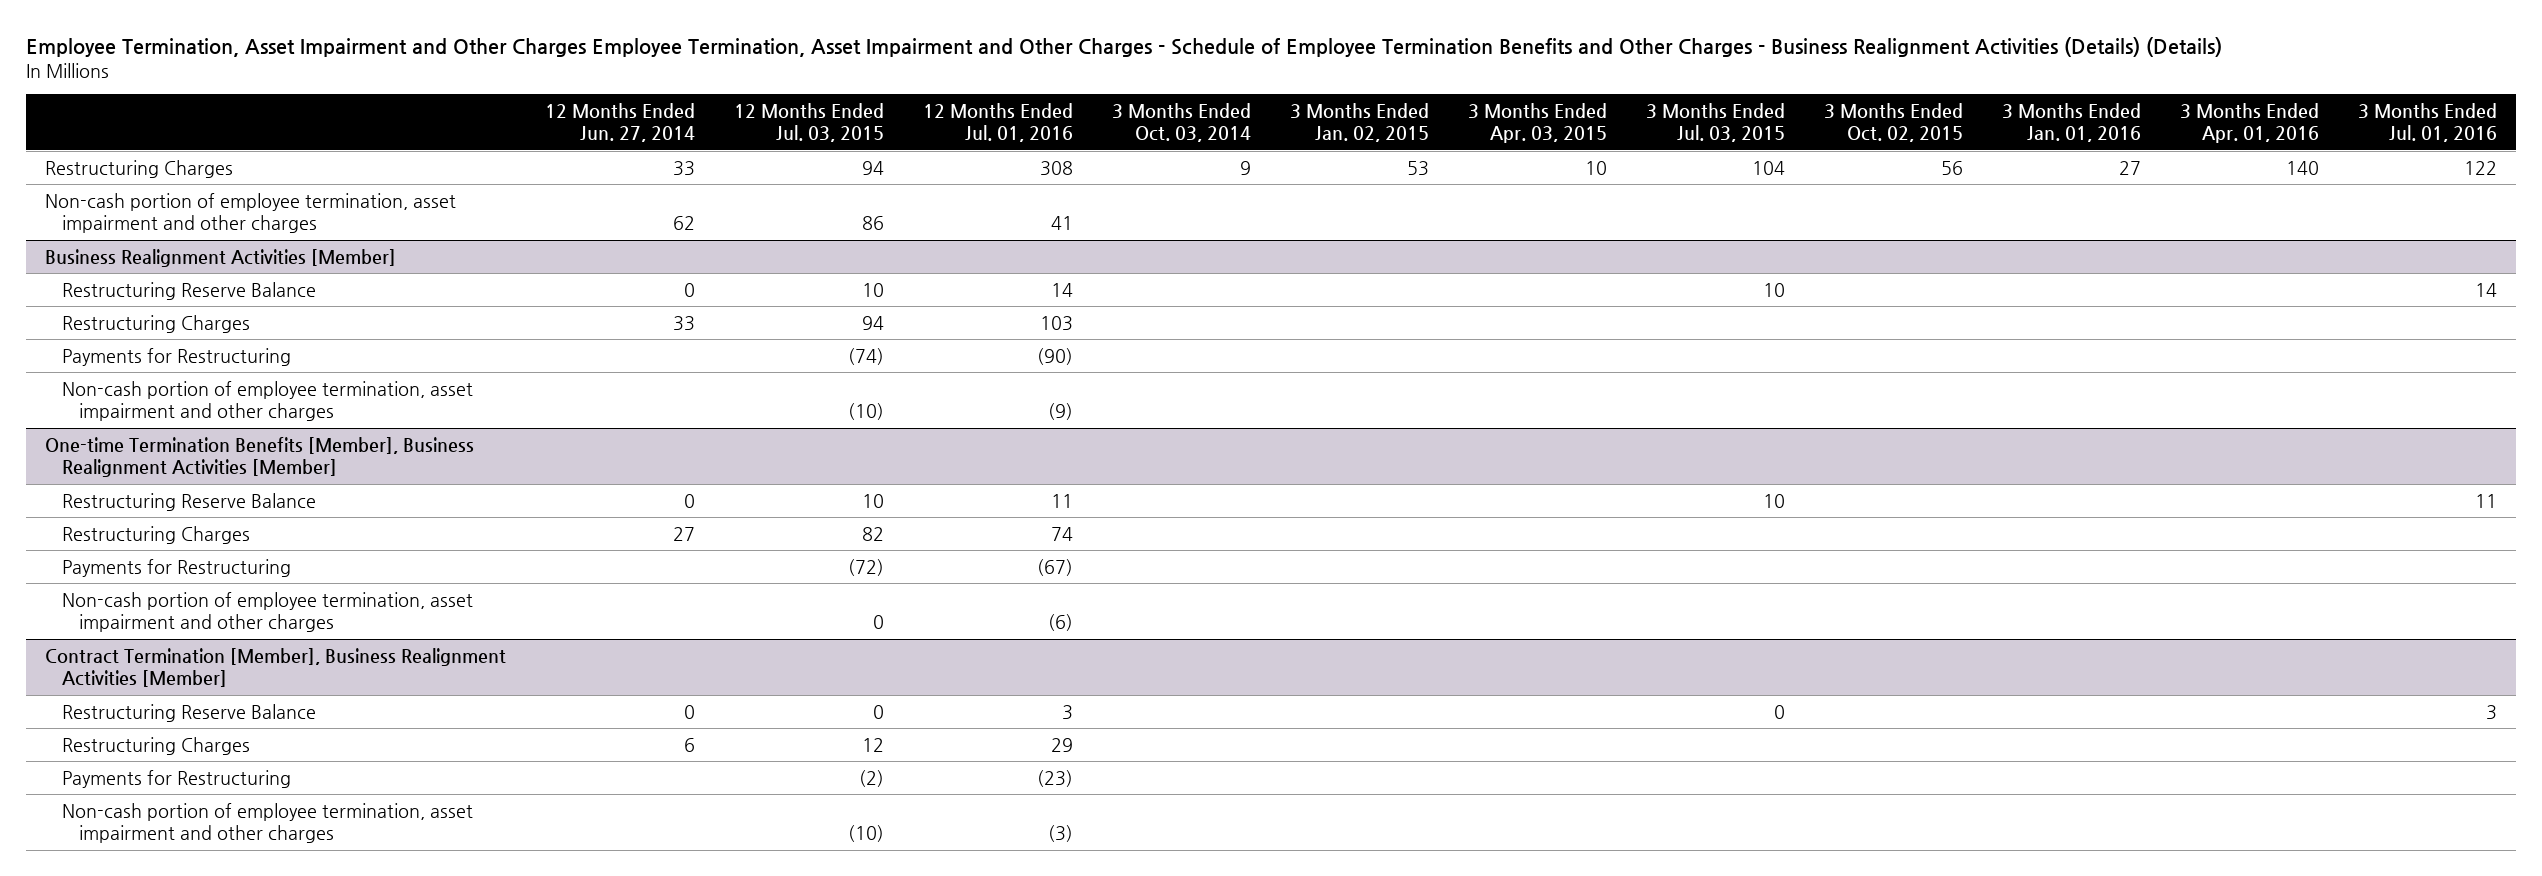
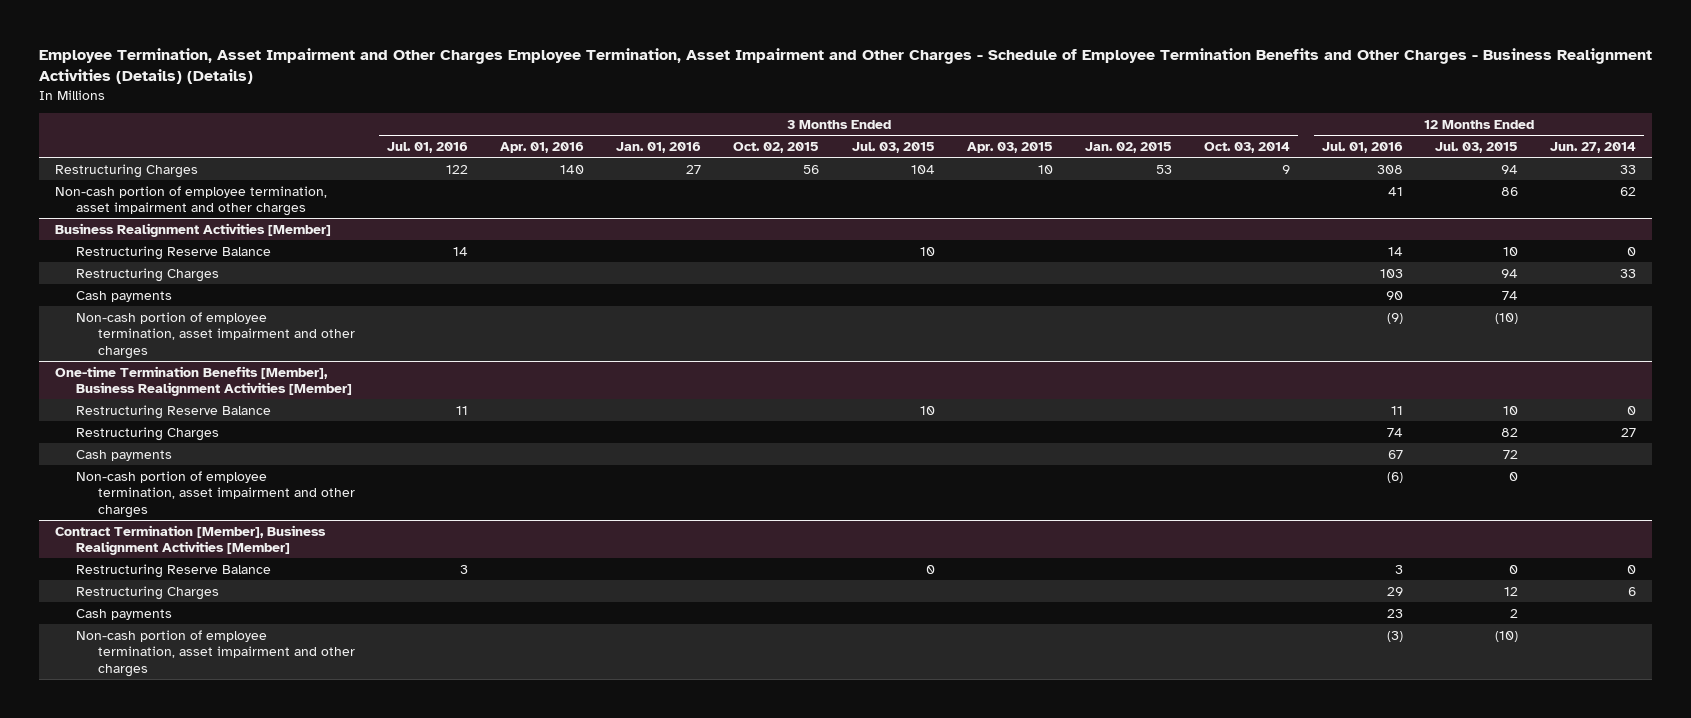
- | 12 Months Ended Jun. 27, 2014 | 12 Months Ended Jul. 03, 2015 | 12 Months Ended Jul. 01, 2016 | 3 Months Ended Oct. 03, 2014 | 3 Months Ended Jan. 02, 2015 | 3 Months Ended Apr. 03, 2015 | 3 Months Ended Jul. 03, 2015 | 3 Months Ended Oct. 02, 2015 | 3 Months Ended Jan. 01, 2016 | 3 Months Ended Apr. 01, 2016 | 3 Months Ended Jul. 01, 2016
+ | 3 Months Ended Jul. 01, 2016 | 3 Months Ended Apr. 01, 2016 | 3 Months Ended Jan. 01, 2016 | 3 Months Ended Oct. 02, 2015 | 3 Months Ended Jul. 03, 2015 | 3 Months Ended Apr. 03, 2015 | 3 Months Ended Jan. 02, 2015 | 3 Months Ended Oct. 03, 2014 | 12 Months Ended Jul. 01, 2016 | 12 Months Ended Jul. 03, 2015 | 12 Months Ended Jun. 27, 2014
@ Business Realignment Activities [Member]
- Payments for Restructuring | | (74) | (90) | | | | | | | |
+ Cash payments | | | | | | | | | 90 | 74 |
@ One-time Termination Benefits [Member], Business Realignment Activities [Member]
- Payments for Restructuring | | (72) | (67) | | | | | | | |
+ Cash payments | | | | | | | | | 67 | 72 |
@ Contract Termination [Member], Business Realignment Activities [Member]
- Payments for Restructuring | | (2) | (23) | | | | | | | |
+ Cash payments | | | | | | | | | 23 | 2 |

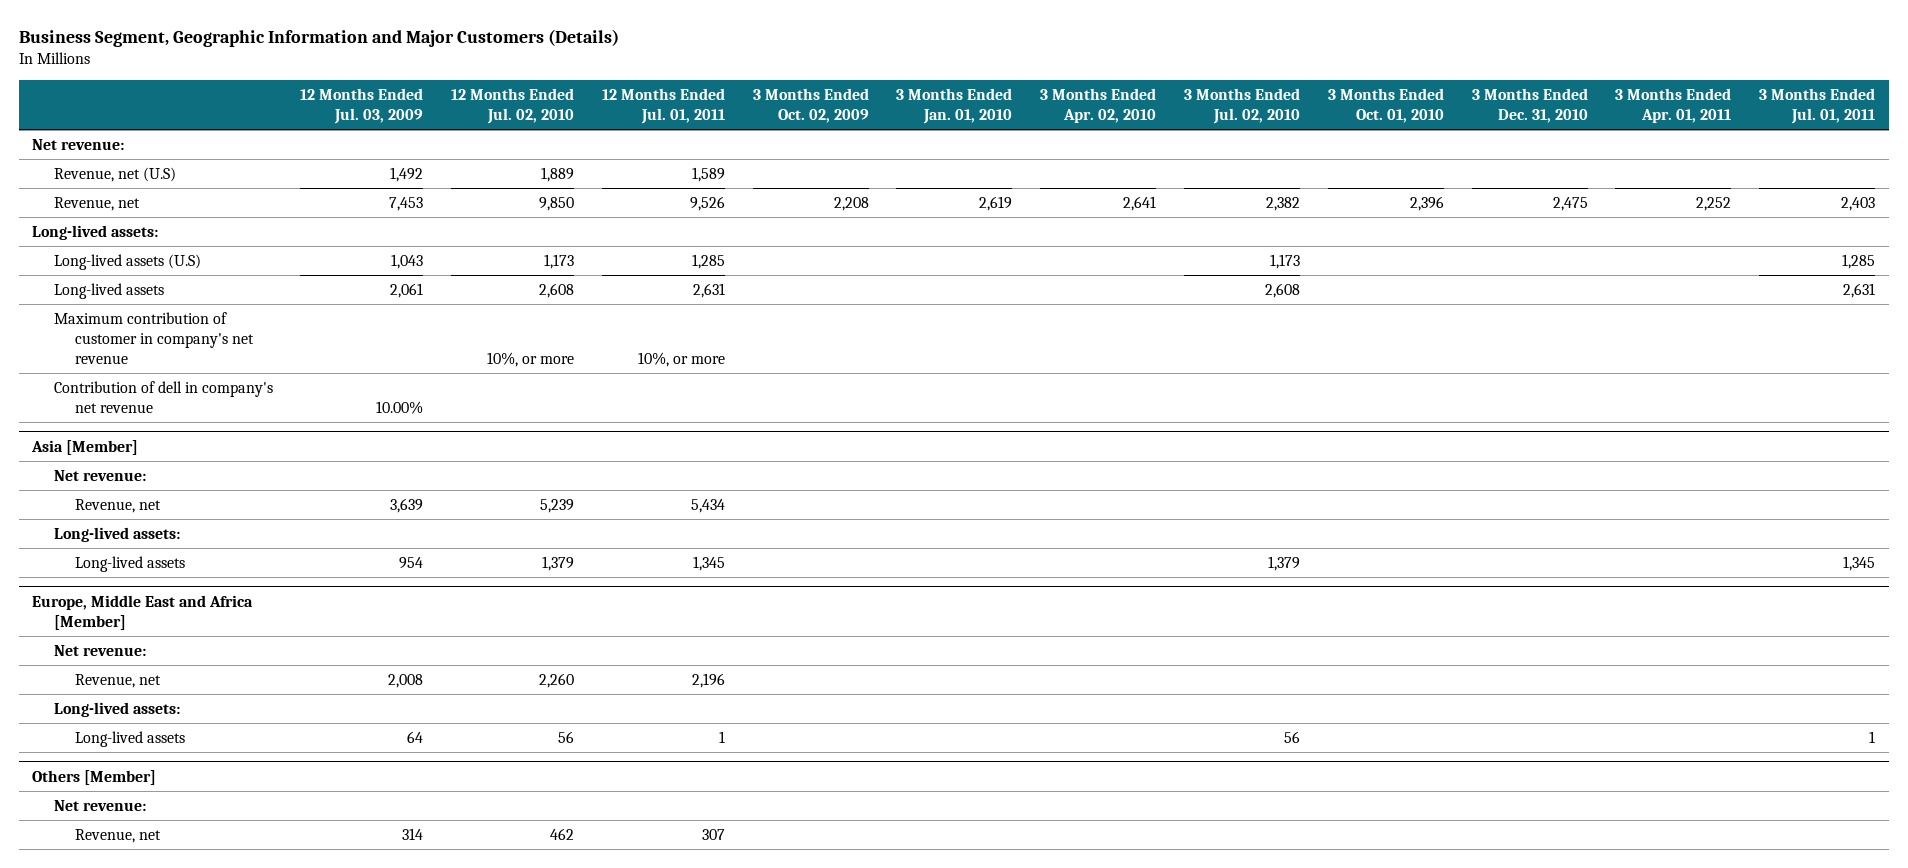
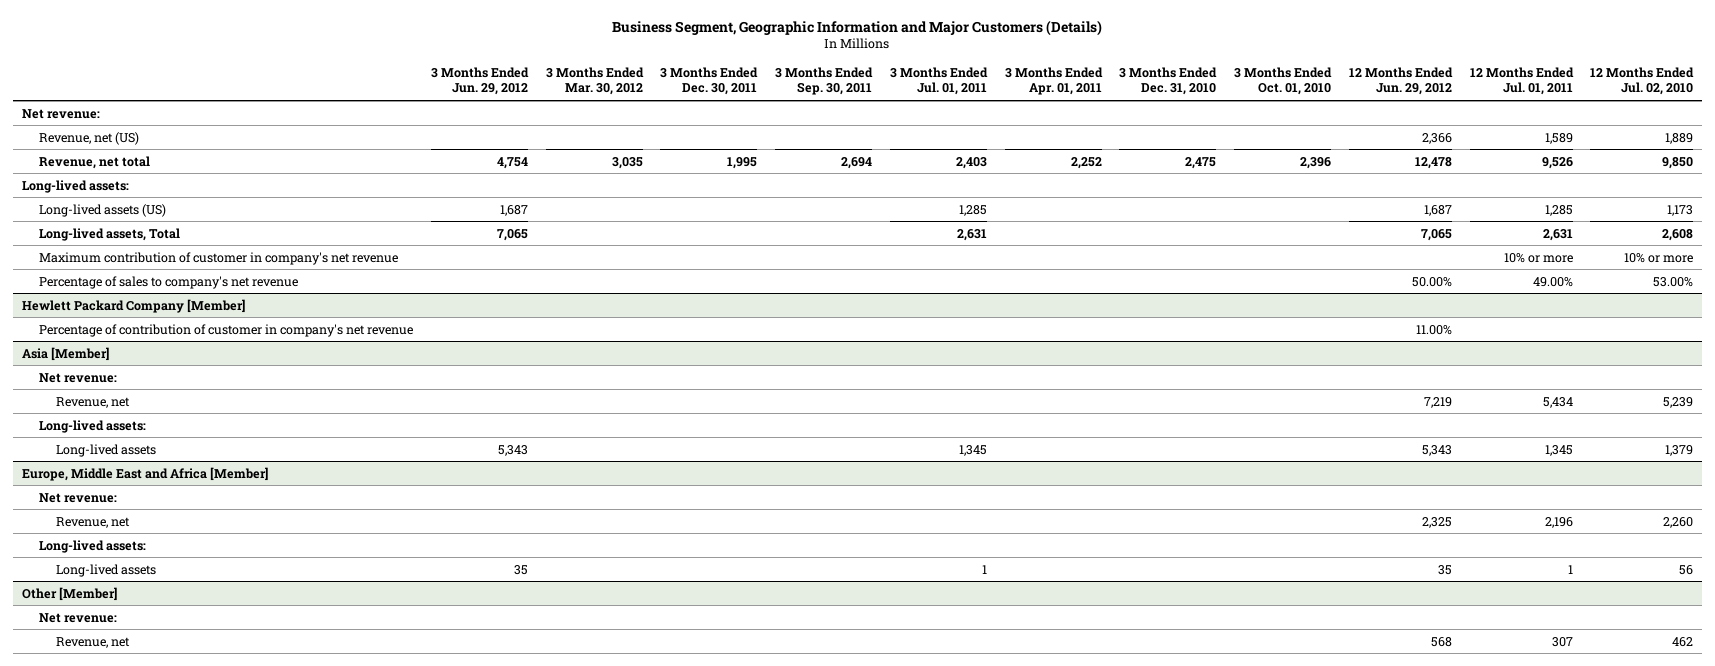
- | 12 Months Ended Jul. 03, 2009 | 12 Months Ended Jul. 02, 2010 | 12 Months Ended Jul. 01, 2011 | 3 Months Ended Oct. 02, 2009 | 3 Months Ended Jan. 01, 2010 | 3 Months Ended Apr. 02, 2010 | 3 Months Ended Jul. 02, 2010 | 3 Months Ended Oct. 01, 2010 | 3 Months Ended Dec. 31, 2010 | 3 Months Ended Apr. 01, 2011 | 3 Months Ended Jul. 01, 2011
+ | 3 Months Ended Jun. 29, 2012 | 3 Months Ended Mar. 30, 2012 | 3 Months Ended Dec. 30, 2011 | 3 Months Ended Sep. 30, 2011 | 3 Months Ended Jul. 01, 2011 | 3 Months Ended Apr. 01, 2011 | 3 Months Ended Dec. 31, 2010 | 3 Months Ended Oct. 01, 2010 | 12 Months Ended Jun. 29, 2012 | 12 Months Ended Jul. 01, 2011 | 12 Months Ended Jul. 02, 2010
- Revenue, net (U.S) | 1,492 | 1,889 | 1,589 | | | | | | | |
- Revenue, net | 7,453 | 9,850 | 9,526 | 2,208 | 2,619 | 2,641 | 2,382 | 2,396 | 2,475 | 2,252 | 2,403
+ Revenue, net (US) | | | | | | | | | 2,366 | 1,589 | 1,889
+ Revenue, net total | 4,754 | 3,035 | 1,995 | 2,694 | 2,403 | 2,252 | 2,475 | 2,396 | 12,478 | 9,526 | 9,850
- Long-lived assets (U.S) | 1,043 | 1,173 | 1,285 | | | | 1,173 | | | | 1,285
- Long-lived assets | 2,061 | 2,608 | 2,631 | | | | 2,608 | | | | 2,631
- Maximum contribution of customer in company's net revenue | | 10%, or more | 10%, or more | | | | | | | |
- Contribution of dell in company's net revenue | 10.00% | | | | | | | | | |
+ Long-lived assets (US) | 1,687 | | | | 1,285 | | | | 1,687 | 1,285 | 1,173
+ Long-lived assets, Total | 7,065 | | | | 2,631 | | | | 7,065 | 2,631 | 2,608
+ Maximum contribution of customer in company's net revenue | | | | | | | | | | 10% or more | 10% or more
+ Percentage of sales to company's net revenue | | | | | | | | | 50.00% | 49.00% | 53.00%
+ Hewlett Packard Company [Member]
+ Percentage of contribution of customer in company's net revenue | | | | | | | | | 11.00% | |
- Others [Member]
+ Other [Member]

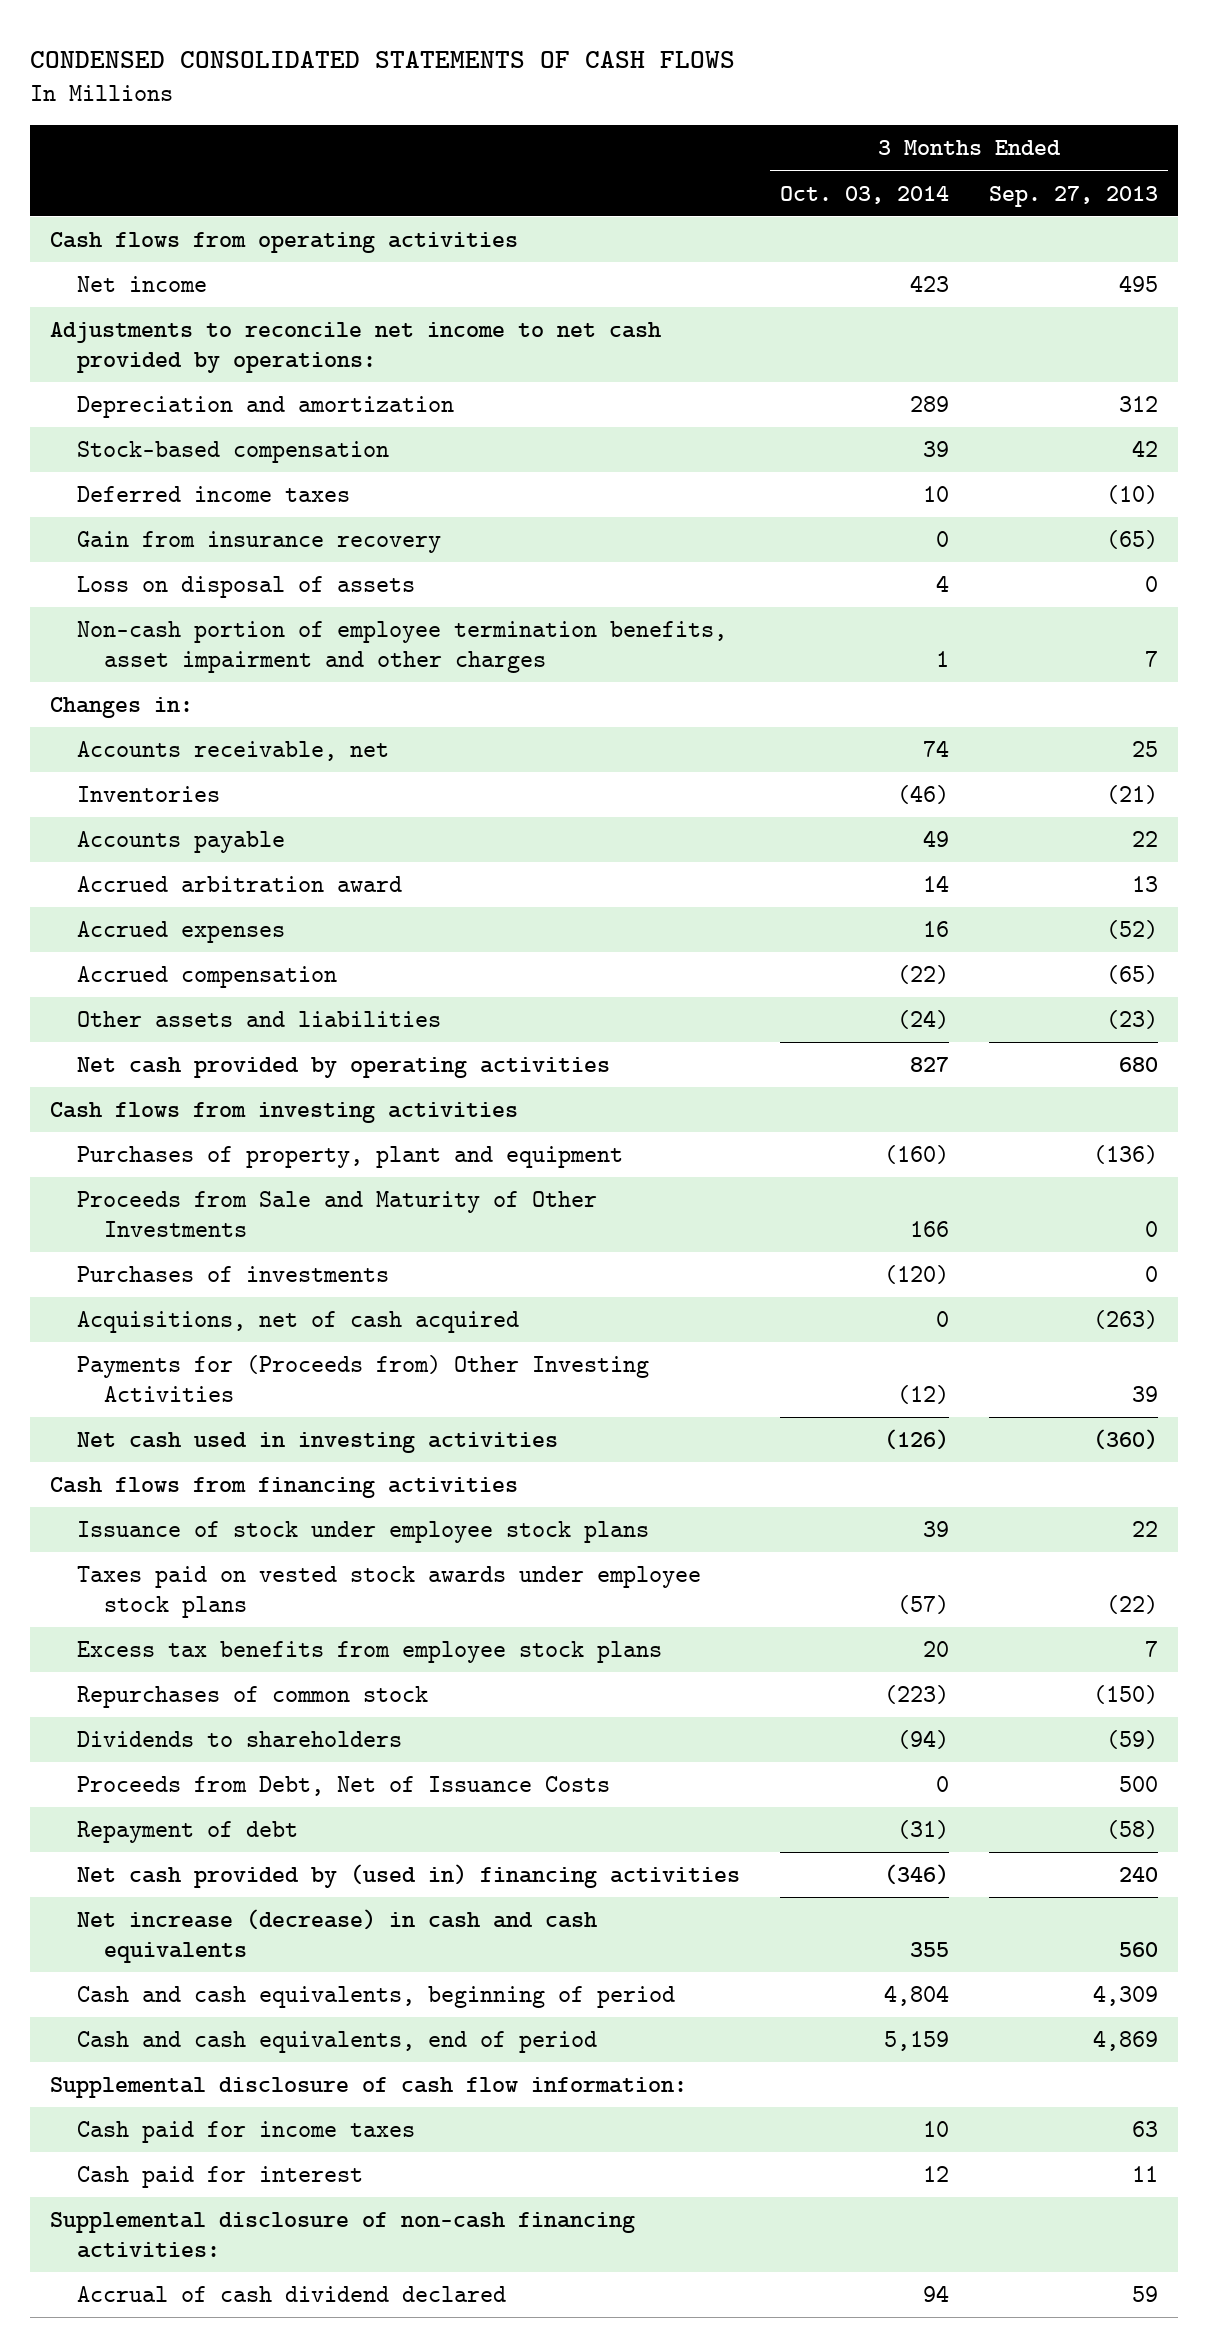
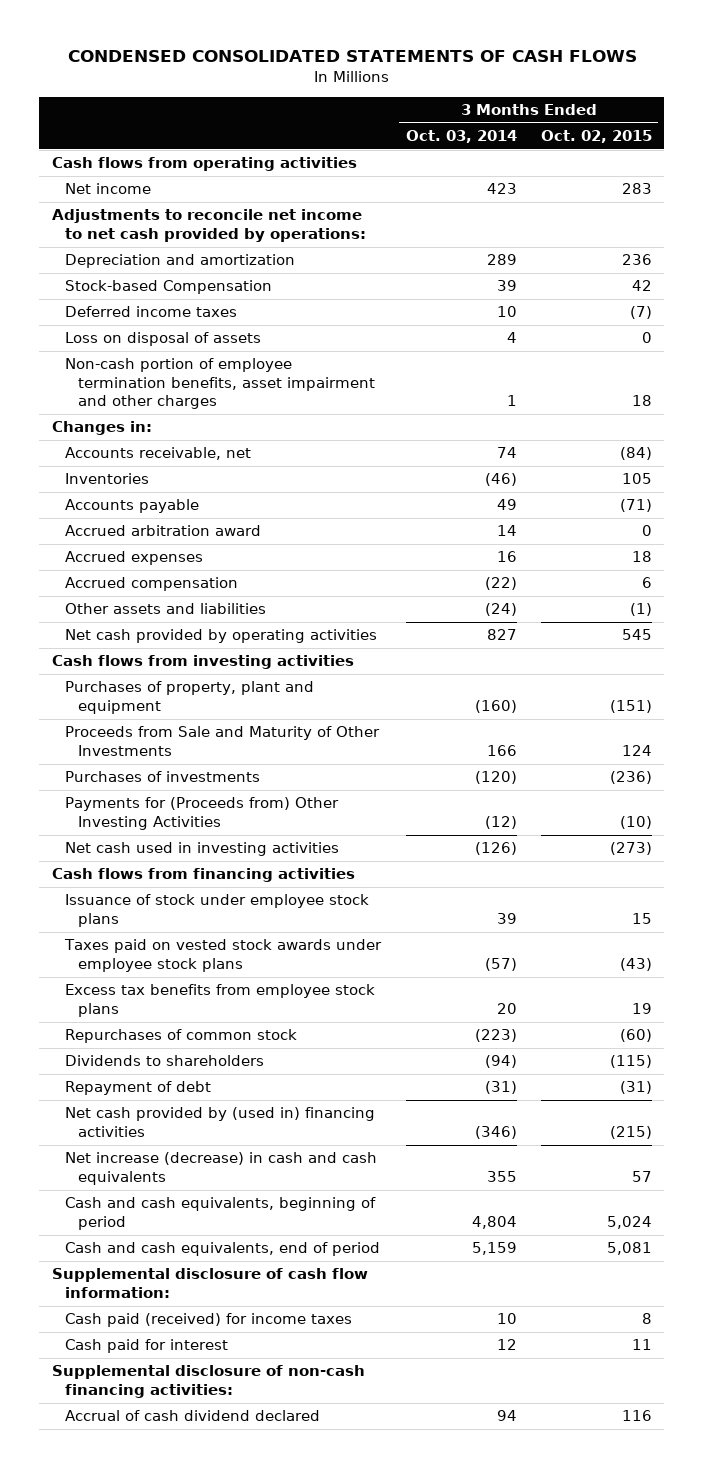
- | 3 Months Ended Oct. 03, 2014 | 3 Months Ended Sep. 27, 2013
+ | 3 Months Ended Oct. 03, 2014 | 3 Months Ended Oct. 02, 2015
- Stock-based compensation | 39 | 42
+ Stock-based Compensation | 39 | 42
- Gain from insurance recovery | 0 | (65)
- Acquisitions, net of cash acquired | 0 | (263)
- Proceeds from Debt, Net of Issuance Costs | 0 | 500
- Cash paid for income taxes | 10 | 63
+ Cash paid (received) for income taxes | 10 | 8

